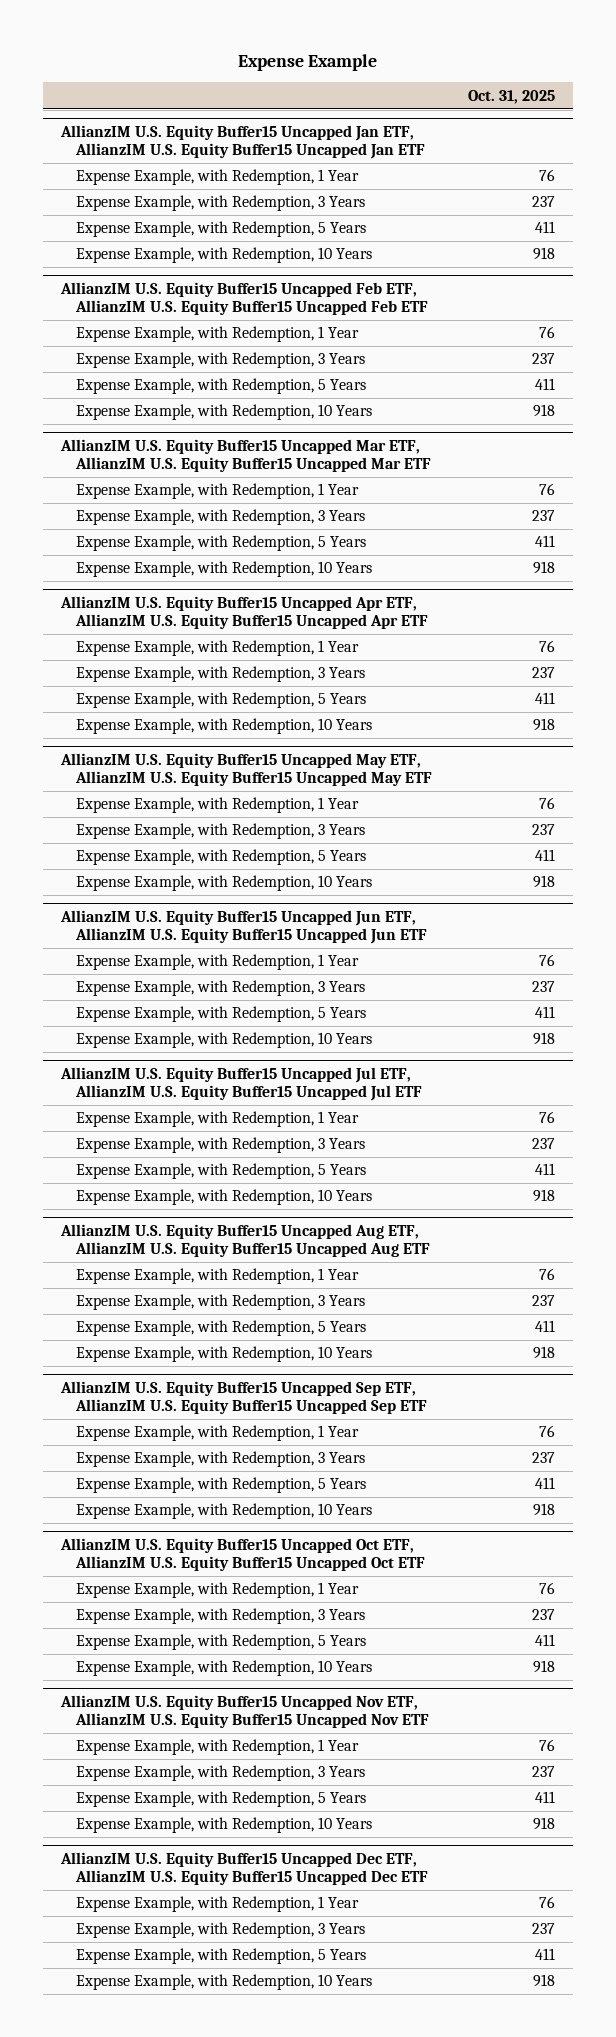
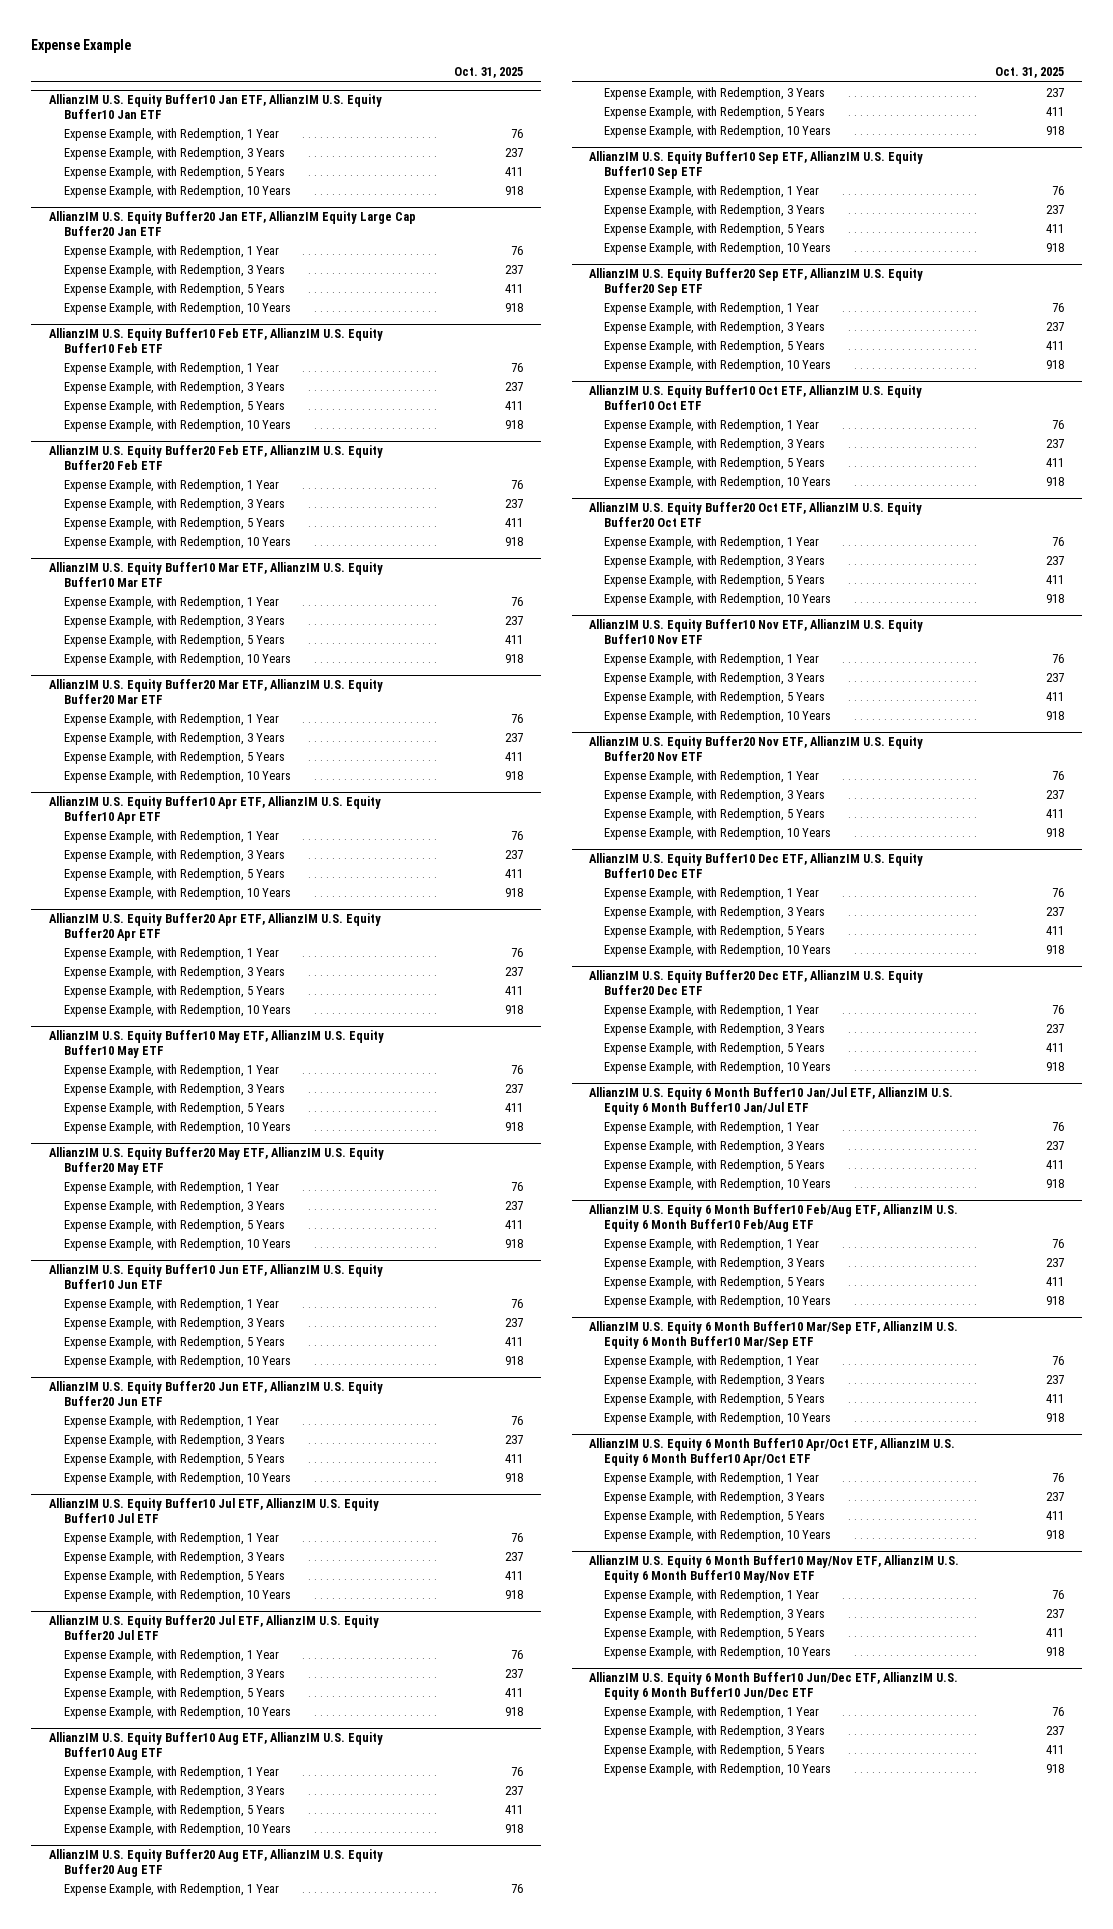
- AllianzIM U.S. Equity Buffer15 Uncapped Jan ETF, AllianzIM U.S. Equity Buffer15 Uncapped Jan ETF
+ AllianzIM U.S. Equity Buffer10 Jan ETF, AllianzIM U.S. Equity Buffer10 Jan ETF
- AllianzIM U.S. Equity Buffer15 Uncapped Feb ETF, AllianzIM U.S. Equity Buffer15 Uncapped Feb ETF
+ AllianzIM U.S. Equity Buffer20 Jan ETF, AllianzIM Equity Large Cap Buffer20 Jan ETF
- AllianzIM U.S. Equity Buffer15 Uncapped Mar ETF, AllianzIM U.S. Equity Buffer15 Uncapped Mar ETF
+ AllianzIM U.S. Equity Buffer10 Feb ETF, AllianzIM U.S. Equity Buffer10 Feb ETF
- AllianzIM U.S. Equity Buffer15 Uncapped Apr ETF, AllianzIM U.S. Equity Buffer15 Uncapped Apr ETF
+ AllianzIM U.S. Equity Buffer20 Feb ETF, AllianzIM U.S. Equity Buffer20 Feb ETF
- AllianzIM U.S. Equity Buffer15 Uncapped May ETF, AllianzIM U.S. Equity Buffer15 Uncapped May ETF
+ AllianzIM U.S. Equity Buffer10 Mar ETF, AllianzIM U.S. Equity Buffer10 Mar ETF
- AllianzIM U.S. Equity Buffer15 Uncapped Jun ETF, AllianzIM U.S. Equity Buffer15 Uncapped Jun ETF
+ AllianzIM U.S. Equity Buffer20 Mar ETF, AllianzIM U.S. Equity Buffer20 Mar ETF
- AllianzIM U.S. Equity Buffer15 Uncapped Jul ETF, AllianzIM U.S. Equity Buffer15 Uncapped Jul ETF
+ AllianzIM U.S. Equity Buffer10 Apr ETF, AllianzIM U.S. Equity Buffer10 Apr ETF
- AllianzIM U.S. Equity Buffer15 Uncapped Aug ETF, AllianzIM U.S. Equity Buffer15 Uncapped Aug ETF
+ AllianzIM U.S. Equity Buffer20 Apr ETF, AllianzIM U.S. Equity Buffer20 Apr ETF
- AllianzIM U.S. Equity Buffer15 Uncapped Sep ETF, AllianzIM U.S. Equity Buffer15 Uncapped Sep ETF
+ AllianzIM U.S. Equity Buffer10 May ETF, AllianzIM U.S. Equity Buffer10 May ETF
- AllianzIM U.S. Equity Buffer15 Uncapped Oct ETF, AllianzIM U.S. Equity Buffer15 Uncapped Oct ETF
+ AllianzIM U.S. Equity Buffer20 May ETF, AllianzIM U.S. Equity Buffer20 May ETF
- AllianzIM U.S. Equity Buffer15 Uncapped Nov ETF, AllianzIM U.S. Equity Buffer15 Uncapped Nov ETF
+ AllianzIM U.S. Equity Buffer10 Jun ETF, AllianzIM U.S. Equity Buffer10 Jun ETF
- AllianzIM U.S. Equity Buffer15 Uncapped Dec ETF, AllianzIM U.S. Equity Buffer15 Uncapped Dec ETF
+ AllianzIM U.S. Equity Buffer20 Jun ETF, AllianzIM U.S. Equity Buffer20 Jun ETF
+ AllianzIM U.S. Equity Buffer10 Jul ETF, AllianzIM U.S. Equity Buffer10 Jul ETF
+ Expense Example, with Redemption, 1 Year | 76
+ Expense Example, with Redemption, 3 Years | 237
+ Expense Example, with Redemption, 5 Years | 411
+ Expense Example, with Redemption, 10 Years | 918
+ AllianzIM U.S. Equity Buffer20 Jul ETF, AllianzIM U.S. Equity Buffer20 Jul ETF
+ Expense Example, with Redemption, 1 Year | 76
+ Expense Example, with Redemption, 3 Years | 237
+ Expense Example, with Redemption, 5 Years | 411
+ Expense Example, with Redemption, 10 Years | 918
+ AllianzIM U.S. Equity Buffer10 Aug ETF, AllianzIM U.S. Equity Buffer10 Aug ETF
+ Expense Example, with Redemption, 1 Year | 76
+ Expense Example, with Redemption, 3 Years | 237
+ Expense Example, with Redemption, 5 Years | 411
+ Expense Example, with Redemption, 10 Years | 918
+ AllianzIM U.S. Equity Buffer20 Aug ETF, AllianzIM U.S. Equity Buffer20 Aug ETF
+ Expense Example, with Redemption, 1 Year | 76
+ Expense Example, with Redemption, 3 Years | 237
+ Expense Example, with Redemption, 5 Years | 411
+ Expense Example, with Redemption, 10 Years | 918
+ AllianzIM U.S. Equity Buffer10 Sep ETF, AllianzIM U.S. Equity Buffer10 Sep ETF
+ Expense Example, with Redemption, 1 Year | 76
+ Expense Example, with Redemption, 3 Years | 237
+ Expense Example, with Redemption, 5 Years | 411
+ Expense Example, with Redemption, 10 Years | 918
+ AllianzIM U.S. Equity Buffer20 Sep ETF, AllianzIM U.S. Equity Buffer20 Sep ETF
+ Expense Example, with Redemption, 1 Year | 76
+ Expense Example, with Redemption, 3 Years | 237
+ Expense Example, with Redemption, 5 Years | 411
+ Expense Example, with Redemption, 10 Years | 918
+ AllianzIM U.S. Equity Buffer10 Oct ETF, AllianzIM U.S. Equity Buffer10 Oct ETF
+ Expense Example, with Redemption, 1 Year | 76
+ Expense Example, with Redemption, 3 Years | 237
+ Expense Example, with Redemption, 5 Years | 411
+ Expense Example, with Redemption, 10 Years | 918
+ AllianzIM U.S. Equity Buffer20 Oct ETF, AllianzIM U.S. Equity Buffer20 Oct ETF
+ Expense Example, with Redemption, 1 Year | 76
+ Expense Example, with Redemption, 3 Years | 237
+ Expense Example, with Redemption, 5 Years | 411
+ Expense Example, with Redemption, 10 Years | 918
+ AllianzIM U.S. Equity Buffer10 Nov ETF, AllianzIM U.S. Equity Buffer10 Nov ETF
+ Expense Example, with Redemption, 1 Year | 76
+ Expense Example, with Redemption, 3 Years | 237
+ Expense Example, with Redemption, 5 Years | 411
+ Expense Example, with Redemption, 10 Years | 918
+ AllianzIM U.S. Equity Buffer20 Nov ETF, AllianzIM U.S. Equity Buffer20 Nov ETF
+ Expense Example, with Redemption, 1 Year | 76
+ Expense Example, with Redemption, 3 Years | 237
+ Expense Example, with Redemption, 5 Years | 411
+ Expense Example, with Redemption, 10 Years | 918
+ AllianzIM U.S. Equity Buffer10 Dec ETF, AllianzIM U.S. Equity Buffer10 Dec ETF
+ Expense Example, with Redemption, 1 Year | 76
+ Expense Example, with Redemption, 3 Years | 237
+ Expense Example, with Redemption, 5 Years | 411
+ Expense Example, with Redemption, 10 Years | 918
+ AllianzIM U.S. Equity Buffer20 Dec ETF, AllianzIM U.S. Equity Buffer20 Dec ETF
+ Expense Example, with Redemption, 1 Year | 76
+ Expense Example, with Redemption, 3 Years | 237
+ Expense Example, with Redemption, 5 Years | 411
+ Expense Example, with Redemption, 10 Years | 918
+ AllianzIM U.S. Equity 6 Month Buffer10 Jan/Jul ETF, AllianzIM U.S. Equity 6 Month Buffer10 Jan/Jul ETF
+ Expense Example, with Redemption, 1 Year | 76
+ Expense Example, with Redemption, 3 Years | 237
+ Expense Example, with Redemption, 5 Years | 411
+ Expense Example, with Redemption, 10 Years | 918
+ AllianzIM U.S. Equity 6 Month Buffer10 Feb/Aug ETF, AllianzIM U.S. Equity 6 Month Buffer10 Feb/Aug ETF
+ Expense Example, with Redemption, 1 Year | 76
+ Expense Example, with Redemption, 3 Years | 237
+ Expense Example, with Redemption, 5 Years | 411
+ Expense Example, with Redemption, 10 Years | 918
+ AllianzIM U.S. Equity 6 Month Buffer10 Mar/Sep ETF, AllianzIM U.S. Equity 6 Month Buffer10 Mar/Sep ETF
+ Expense Example, with Redemption, 1 Year | 76
+ Expense Example, with Redemption, 3 Years | 237
+ Expense Example, with Redemption, 5 Years | 411
+ Expense Example, with Redemption, 10 Years | 918
+ AllianzIM U.S. Equity 6 Month Buffer10 Apr/Oct ETF, AllianzIM U.S. Equity 6 Month Buffer10 Apr/Oct ETF
+ Expense Example, with Redemption, 1 Year | 76
+ Expense Example, with Redemption, 3 Years | 237
+ Expense Example, with Redemption, 5 Years | 411
+ Expense Example, with Redemption, 10 Years | 918
+ AllianzIM U.S. Equity 6 Month Buffer10 May/Nov ETF, AllianzIM U.S. Equity 6 Month Buffer10 May/Nov ETF
+ Expense Example, with Redemption, 1 Year | 76
+ Expense Example, with Redemption, 3 Years | 237
+ Expense Example, with Redemption, 5 Years | 411
+ Expense Example, with Redemption, 10 Years | 918
+ AllianzIM U.S. Equity 6 Month Buffer10 Jun/Dec ETF, AllianzIM U.S. Equity 6 Month Buffer10 Jun/Dec ETF
+ Expense Example, with Redemption, 1 Year | 76
+ Expense Example, with Redemption, 3 Years | 237
+ Expense Example, with Redemption, 5 Years | 411
+ Expense Example, with Redemption, 10 Years | 918

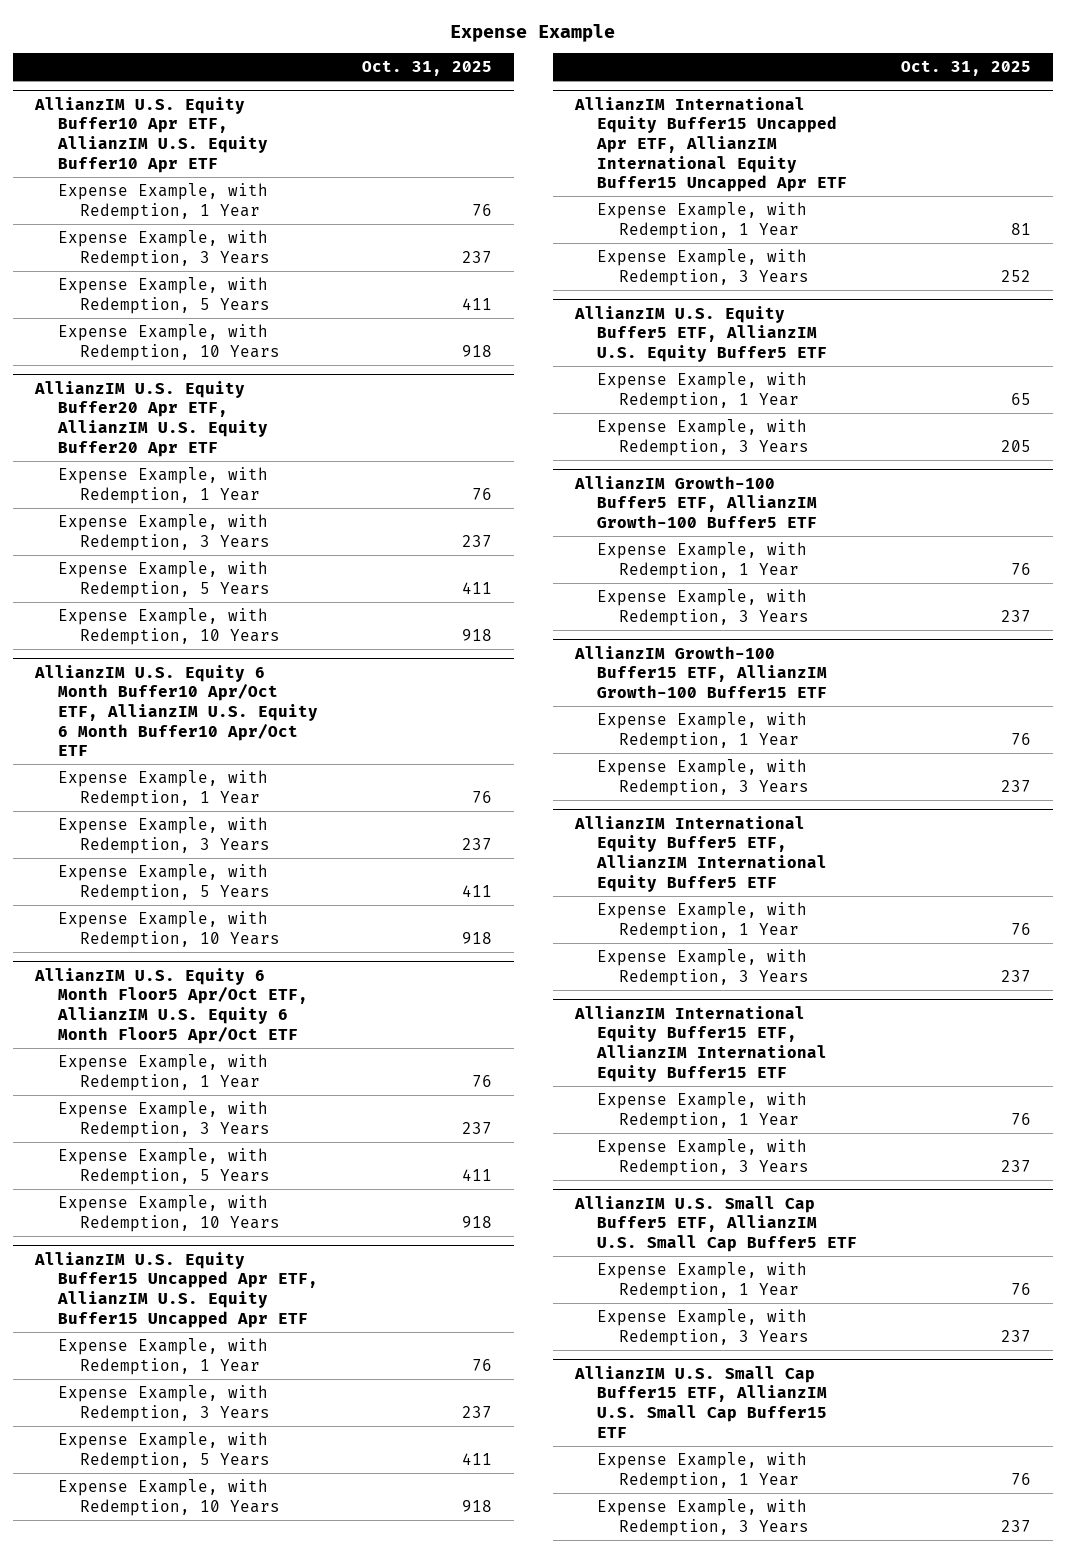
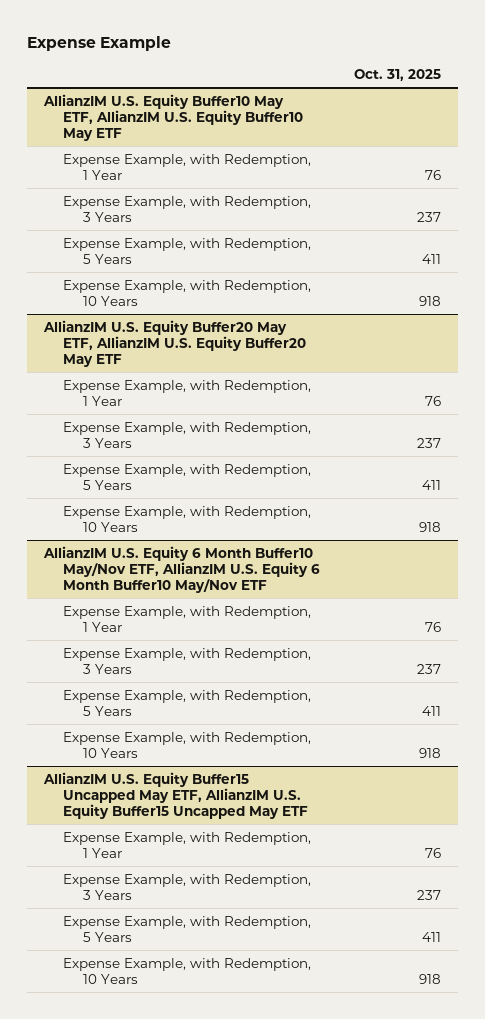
- AllianzIM U.S. Equity Buffer10 Apr ETF, AllianzIM U.S. Equity Buffer10 Apr ETF
- Expense Example, with Redemption, 1 Year | 76
- Expense Example, with Redemption, 3 Years | 237
- Expense Example, with Redemption, 5 Years | 411
- Expense Example, with Redemption, 10 Years | 918
- AllianzIM U.S. Equity Buffer20 Apr ETF, AllianzIM U.S. Equity Buffer20 Apr ETF
+ AllianzIM U.S. Equity Buffer10 May ETF, AllianzIM U.S. Equity Buffer10 May ETF
- AllianzIM U.S. Equity 6 Month Buffer10 Apr/Oct ETF, AllianzIM U.S. Equity 6 Month Buffer10 Apr/Oct ETF
+ AllianzIM U.S. Equity Buffer20 May ETF, AllianzIM U.S. Equity Buffer20 May ETF
- AllianzIM U.S. Equity 6 Month Floor5 Apr/Oct ETF, AllianzIM U.S. Equity 6 Month Floor5 Apr/Oct ETF
+ AllianzIM U.S. Equity 6 Month Buffer10 May/Nov ETF, AllianzIM U.S. Equity 6 Month Buffer10 May/Nov ETF
- AllianzIM U.S. Equity Buffer15 Uncapped Apr ETF, AllianzIM U.S. Equity Buffer15 Uncapped Apr ETF
+ AllianzIM U.S. Equity Buffer15 Uncapped May ETF, AllianzIM U.S. Equity Buffer15 Uncapped May ETF
- AllianzIM International Equity Buffer15 Uncapped Apr ETF, AllianzIM International Equity Buffer15 Uncapped Apr ETF
- Expense Example, with Redemption, 1 Year | 81
- Expense Example, with Redemption, 3 Years | 252
- AllianzIM U.S. Equity Buffer5 ETF, AllianzIM U.S. Equity Buffer5 ETF
- Expense Example, with Redemption, 1 Year | 65
- Expense Example, with Redemption, 3 Years | 205
- AllianzIM Growth-100 Buffer5 ETF, AllianzIM Growth-100 Buffer5 ETF
- Expense Example, with Redemption, 1 Year | 76
- Expense Example, with Redemption, 3 Years | 237
- AllianzIM Growth-100 Buffer15 ETF, AllianzIM Growth-100 Buffer15 ETF
- Expense Example, with Redemption, 1 Year | 76
- Expense Example, with Redemption, 3 Years | 237
- AllianzIM International Equity Buffer5 ETF, AllianzIM International Equity Buffer5 ETF
- Expense Example, with Redemption, 1 Year | 76
- Expense Example, with Redemption, 3 Years | 237
- AllianzIM International Equity Buffer15 ETF, AllianzIM International Equity Buffer15 ETF
- Expense Example, with Redemption, 1 Year | 76
- Expense Example, with Redemption, 3 Years | 237
- AllianzIM U.S. Small Cap Buffer5 ETF, AllianzIM U.S. Small Cap Buffer5 ETF
- Expense Example, with Redemption, 1 Year | 76
- Expense Example, with Redemption, 3 Years | 237
- AllianzIM U.S. Small Cap Buffer15 ETF, AllianzIM U.S. Small Cap Buffer15 ETF
- Expense Example, with Redemption, 1 Year | 76
- Expense Example, with Redemption, 3 Years | 237

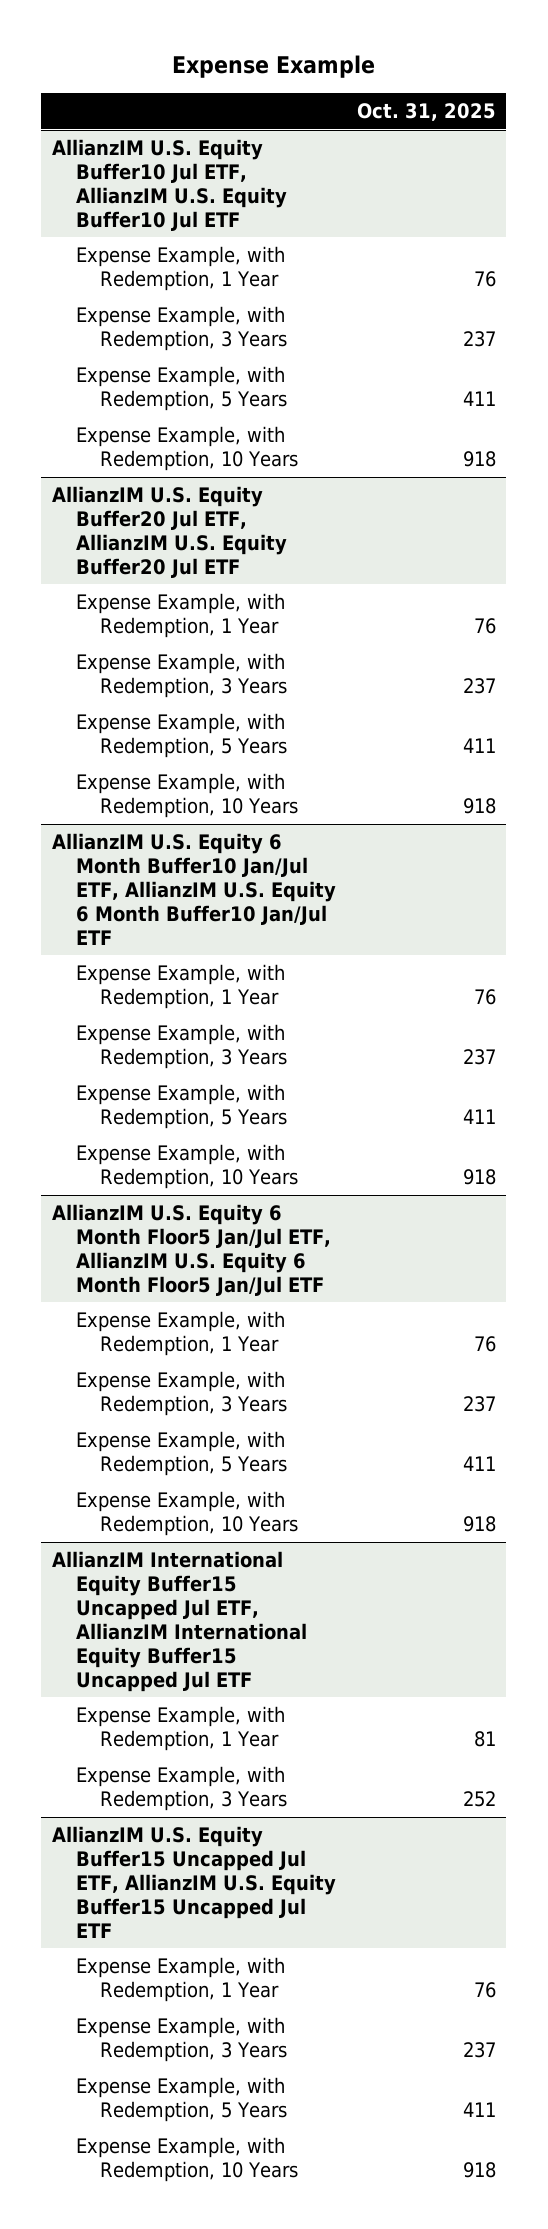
- AllianzIM U.S. Equity Buffer10 May ETF, AllianzIM U.S. Equity Buffer10 May ETF
+ AllianzIM U.S. Equity Buffer10 Jul ETF, AllianzIM U.S. Equity Buffer10 Jul ETF
- AllianzIM U.S. Equity Buffer20 May ETF, AllianzIM U.S. Equity Buffer20 May ETF
+ AllianzIM U.S. Equity Buffer20 Jul ETF, AllianzIM U.S. Equity Buffer20 Jul ETF
- AllianzIM U.S. Equity 6 Month Buffer10 May/Nov ETF, AllianzIM U.S. Equity 6 Month Buffer10 May/Nov ETF
+ AllianzIM U.S. Equity 6 Month Buffer10 Jan/Jul ETF, AllianzIM U.S. Equity 6 Month Buffer10 Jan/Jul ETF
- AllianzIM U.S. Equity Buffer15 Uncapped May ETF, AllianzIM U.S. Equity Buffer15 Uncapped May ETF
+ AllianzIM U.S. Equity 6 Month Floor5 Jan/Jul ETF, AllianzIM U.S. Equity 6 Month Floor5 Jan/Jul ETF
+ AllianzIM International Equity Buffer15 Uncapped Jul ETF, AllianzIM International Equity Buffer15 Uncapped Jul ETF
+ Expense Example, with Redemption, 1 Year | 81
+ Expense Example, with Redemption, 3 Years | 252
+ AllianzIM U.S. Equity Buffer15 Uncapped Jul ETF, AllianzIM U.S. Equity Buffer15 Uncapped Jul ETF
+ Expense Example, with Redemption, 1 Year | 76
+ Expense Example, with Redemption, 3 Years | 237
+ Expense Example, with Redemption, 5 Years | 411
+ Expense Example, with Redemption, 10 Years | 918

